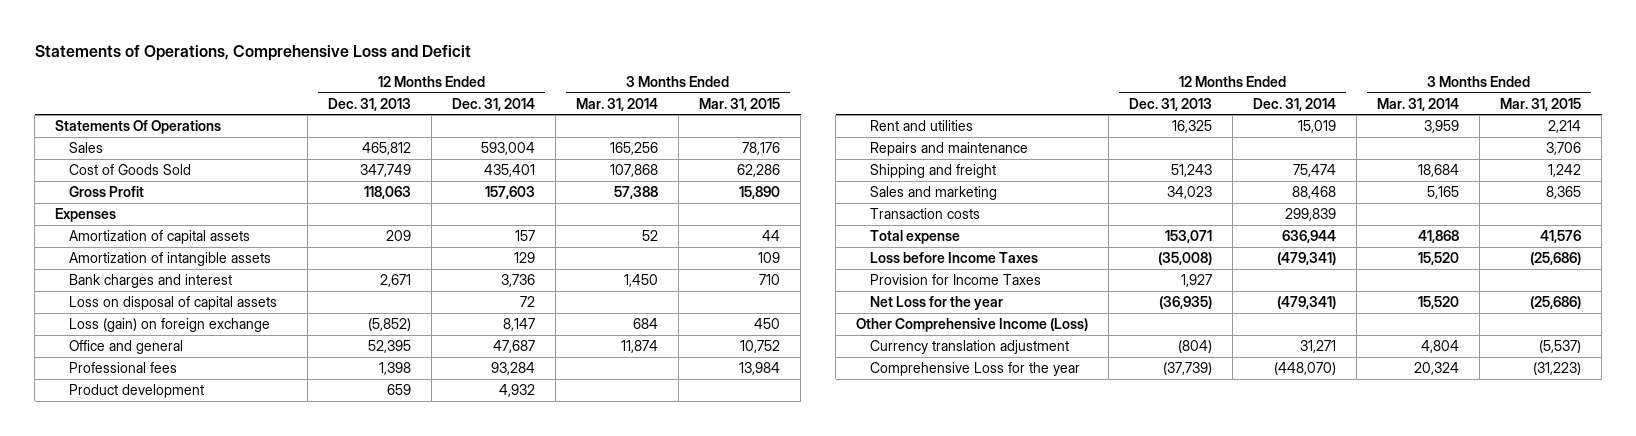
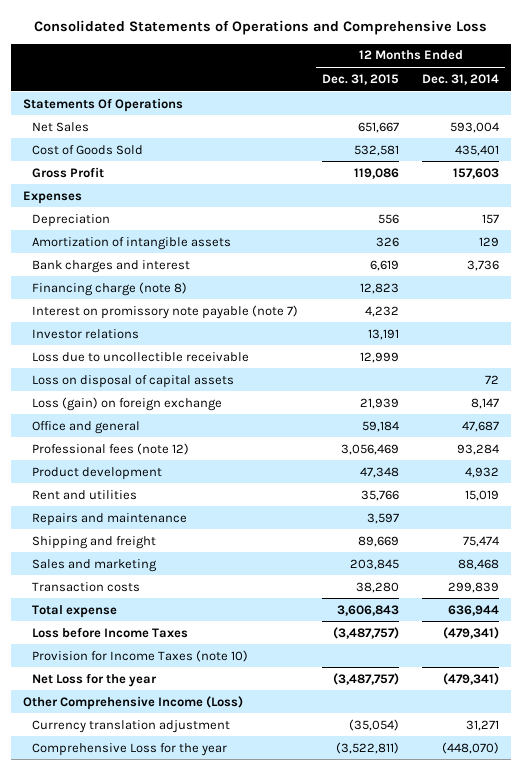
- Statements of Operations, Comprehensive Loss and Deficit
+ Consolidated Statements of Operations and Comprehensive Loss
- | 12 Months Ended Dec. 31, 2013 | 12 Months Ended Dec. 31, 2014 | 3 Months Ended Mar. 31, 2014 | 3 Months Ended Mar. 31, 2015
+ | 12 Months Ended Dec. 31, 2015 | 12 Months Ended Dec. 31, 2014
- Sales | 465,812 | 593,004 | 165,256 | 78,176
+ Net Sales | 651,667 | 593,004
- Amortization of capital assets | 209 | 157 | 52 | 44
+ Depreciation | 556 | 157
+ Financing charge (note 8) | 12,823 |
+ Interest on promissory note payable (note 7) | 4,232 |
+ Investor relations | 13,191 |
+ Loss due to uncollectible receivable | 12,999 |
- Professional fees | 1,398 | 93,284 | | 13,984
+ Professional fees (note 12) | 3,056,469 | 93,284
- Provision for Income Taxes | 1,927 | | |
+ Provision for Income Taxes (note 10)

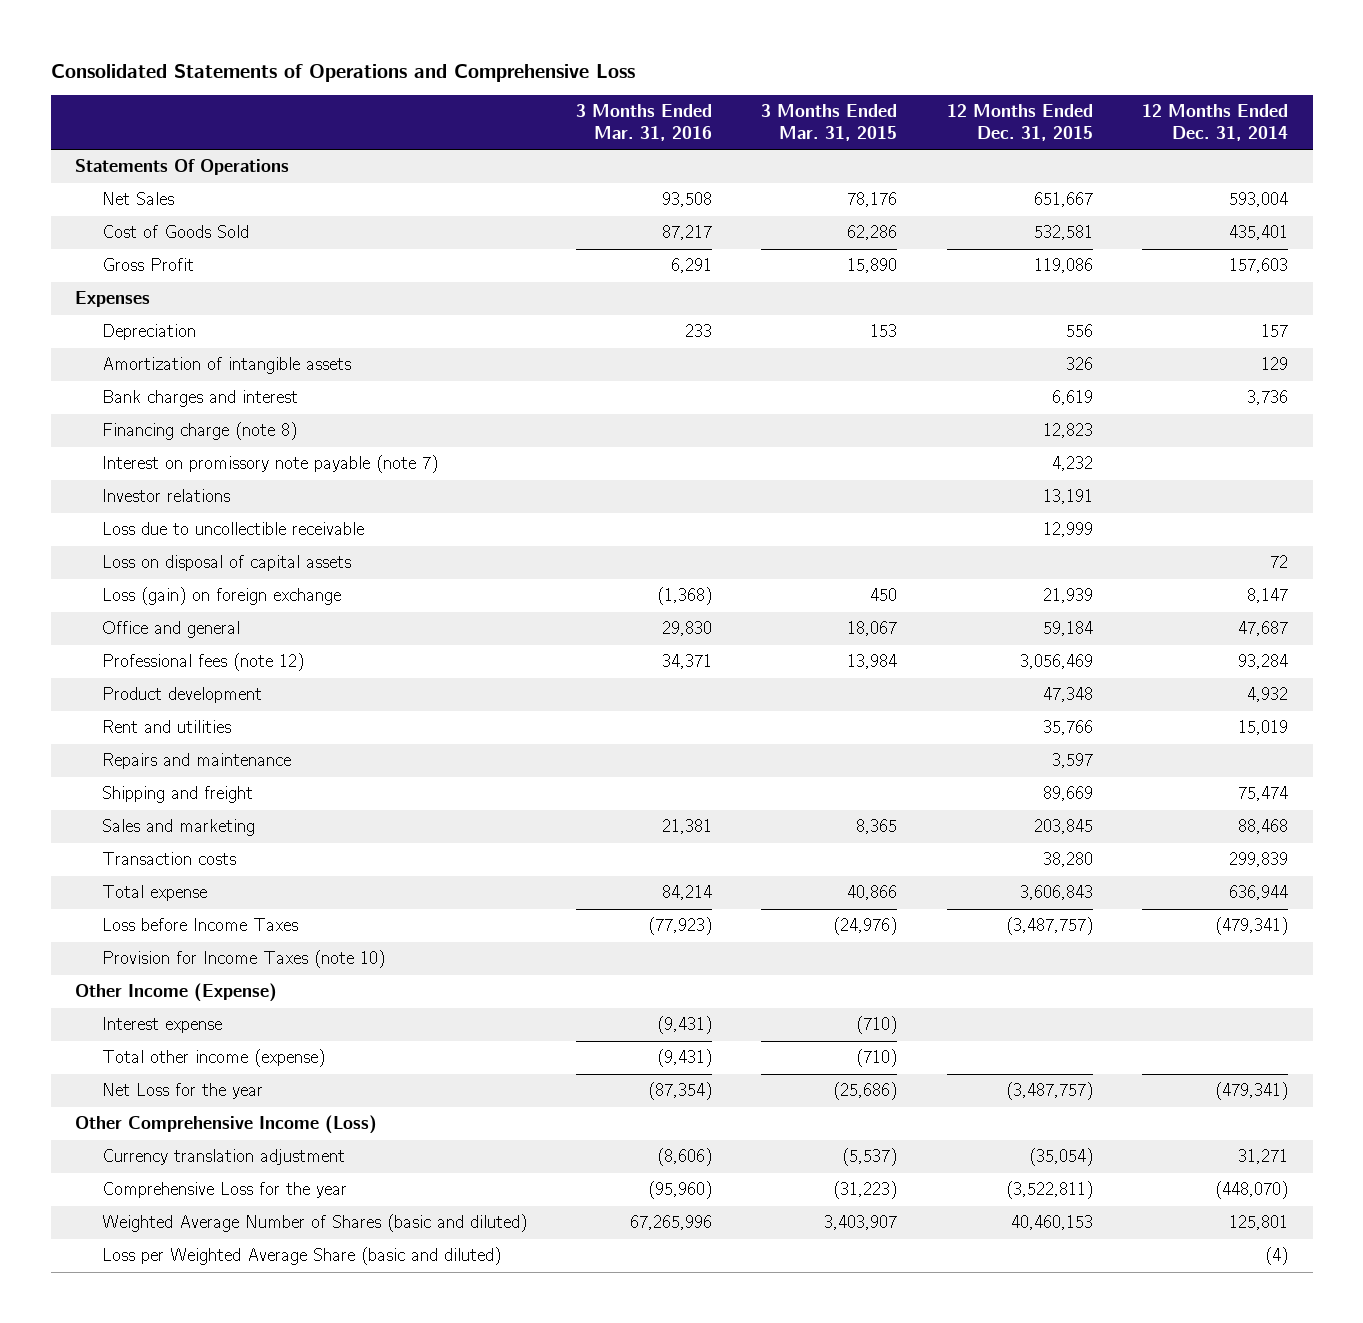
- | 12 Months Ended Dec. 31, 2015 | 12 Months Ended Dec. 31, 2014
+ | 3 Months Ended Mar. 31, 2016 | 3 Months Ended Mar. 31, 2015 | 12 Months Ended Dec. 31, 2015 | 12 Months Ended Dec. 31, 2014
+ Other Income (Expense)
+ Interest expense | (9,431) | (710) | |
+ Total other income (expense) | (9,431) | (710) | |
+ Weighted Average Number of Shares (basic and diluted) | 67,265,996 | 3,403,907 | 40,460,153 | 125,801
+ Loss per Weighted Average Share (basic and diluted) | | | | (4)

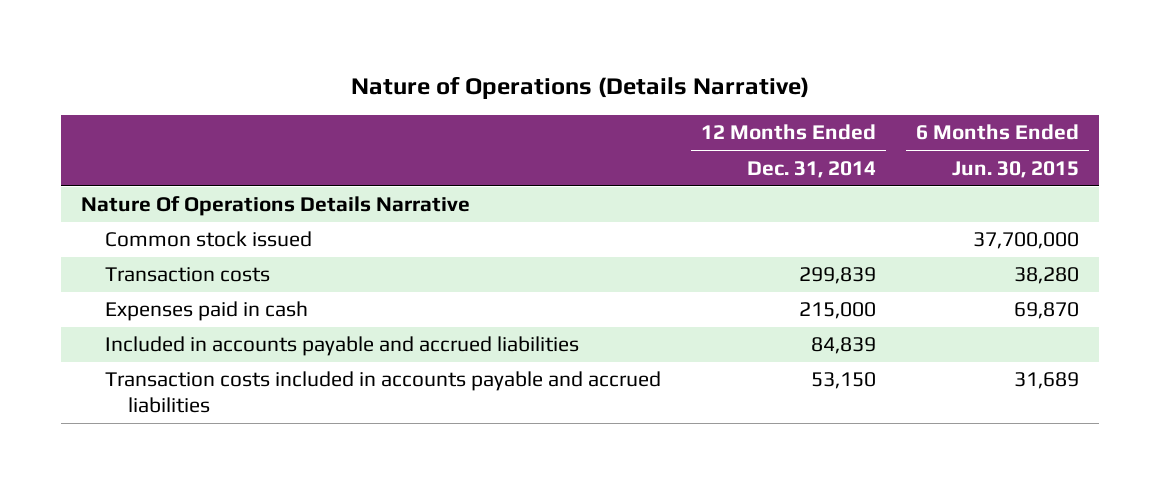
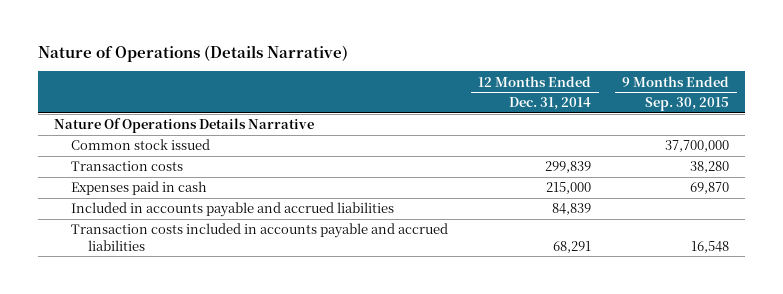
- | 12 Months Ended Dec. 31, 2014 | 6 Months Ended Jun. 30, 2015
+ | 12 Months Ended Dec. 31, 2014 | 9 Months Ended Sep. 30, 2015
- Transaction costs included in accounts payable and accrued liabilities | 53,150 | 31,689
+ Transaction costs included in accounts payable and accrued liabilities | 68,291 | 16,548

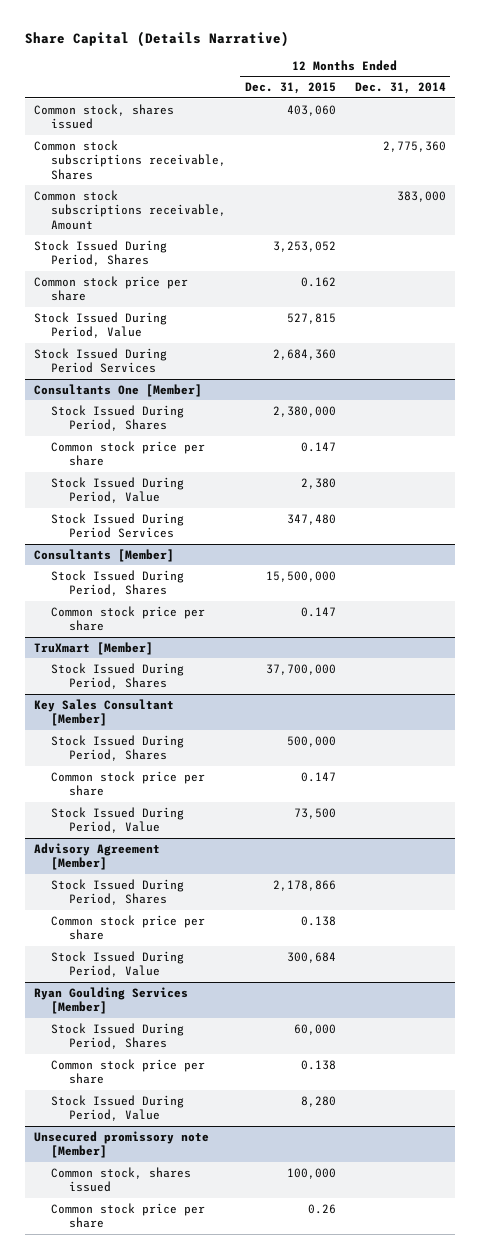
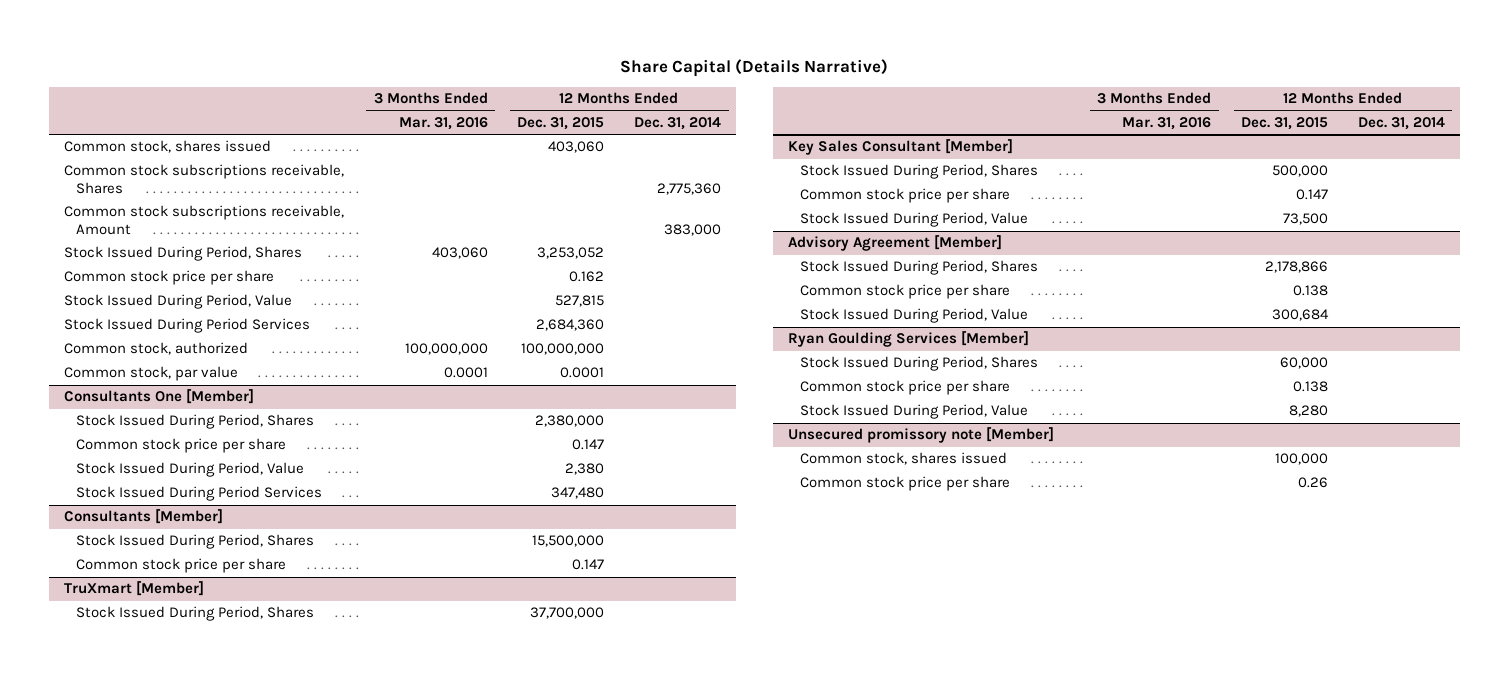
- | 12 Months Ended Dec. 31, 2015 | 12 Months Ended Dec. 31, 2014
+ | 3 Months Ended Mar. 31, 2016 | 12 Months Ended Dec. 31, 2015 | 12 Months Ended Dec. 31, 2014
+ Common stock, authorized | 100,000,000 | 100,000,000 |
+ Common stock, par value | 0.0001 | 0.0001 |

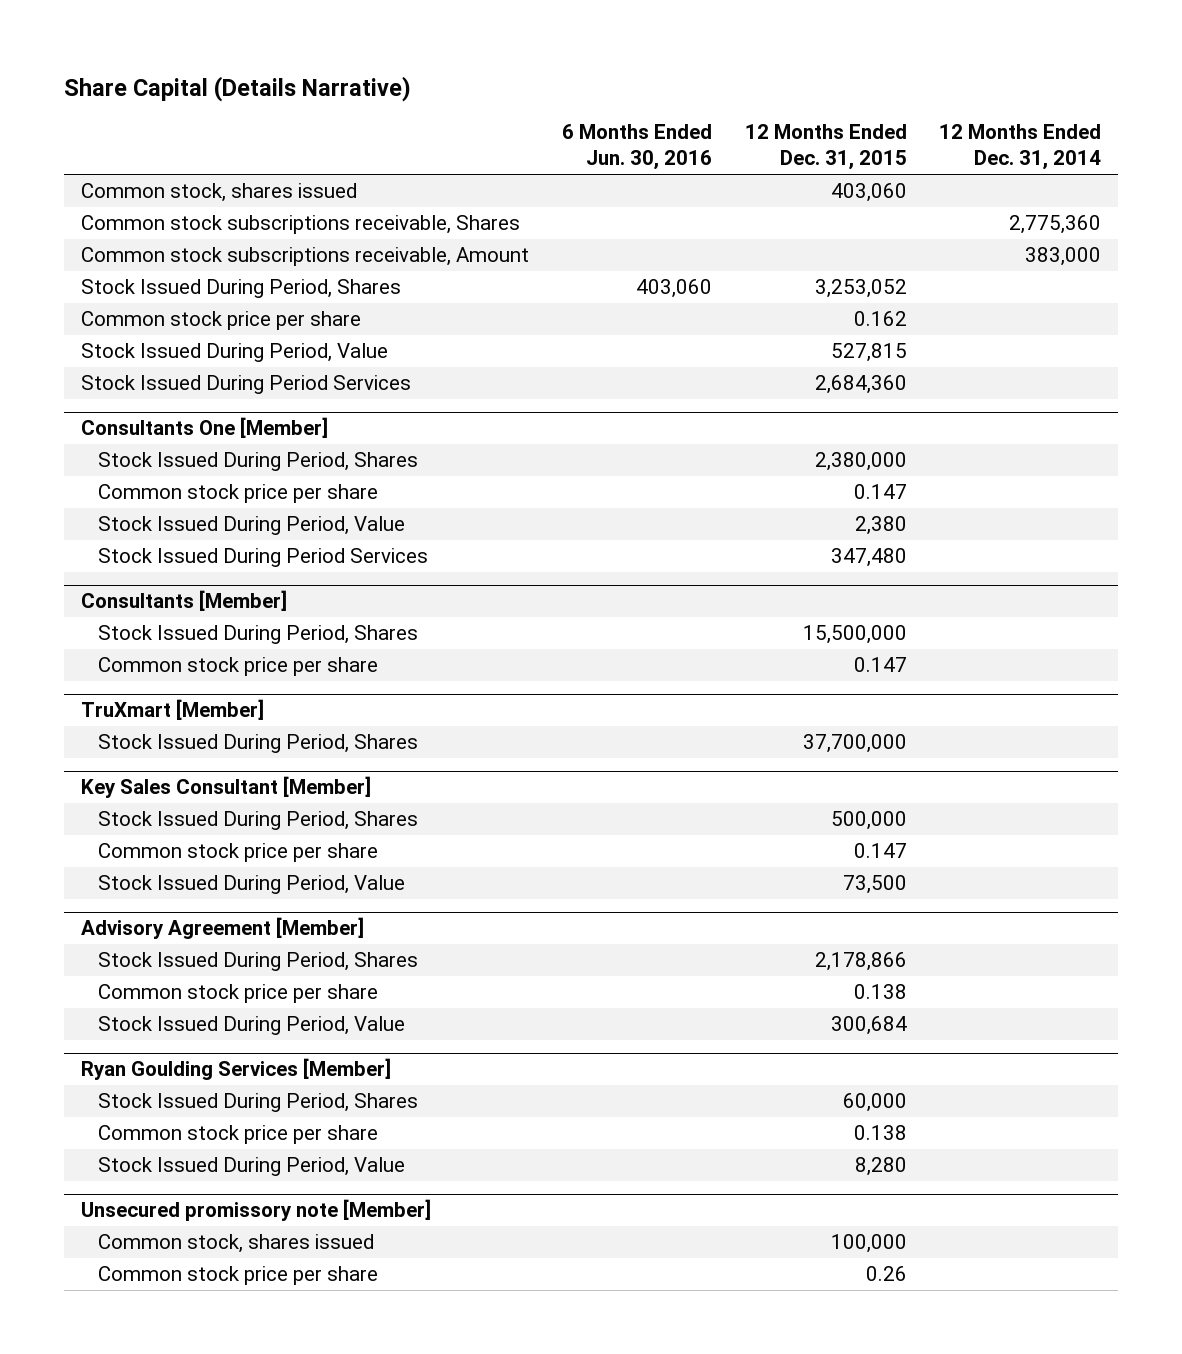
- | 3 Months Ended Mar. 31, 2016 | 12 Months Ended Dec. 31, 2015 | 12 Months Ended Dec. 31, 2014
+ | 6 Months Ended Jun. 30, 2016 | 12 Months Ended Dec. 31, 2015 | 12 Months Ended Dec. 31, 2014
- Common stock, authorized | 100,000,000 | 100,000,000 |
- Common stock, par value | 0.0001 | 0.0001 |

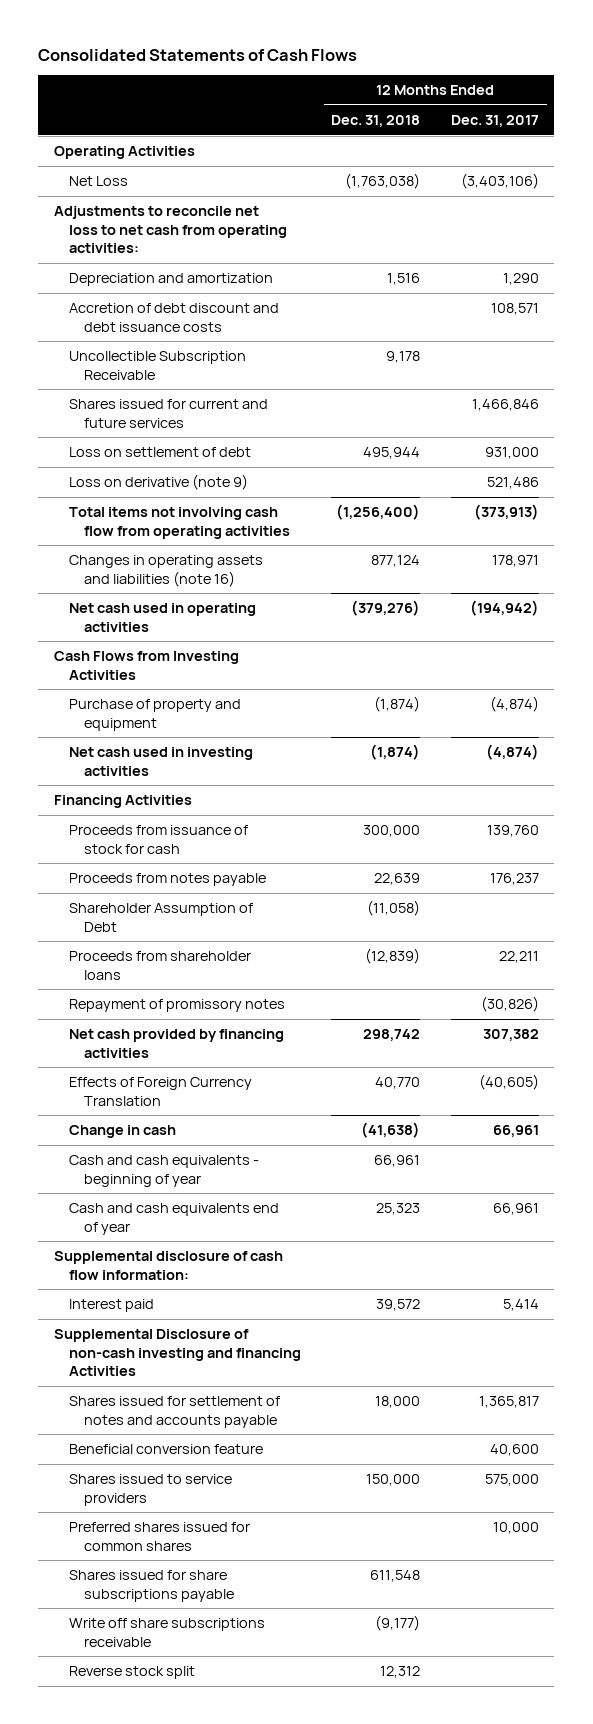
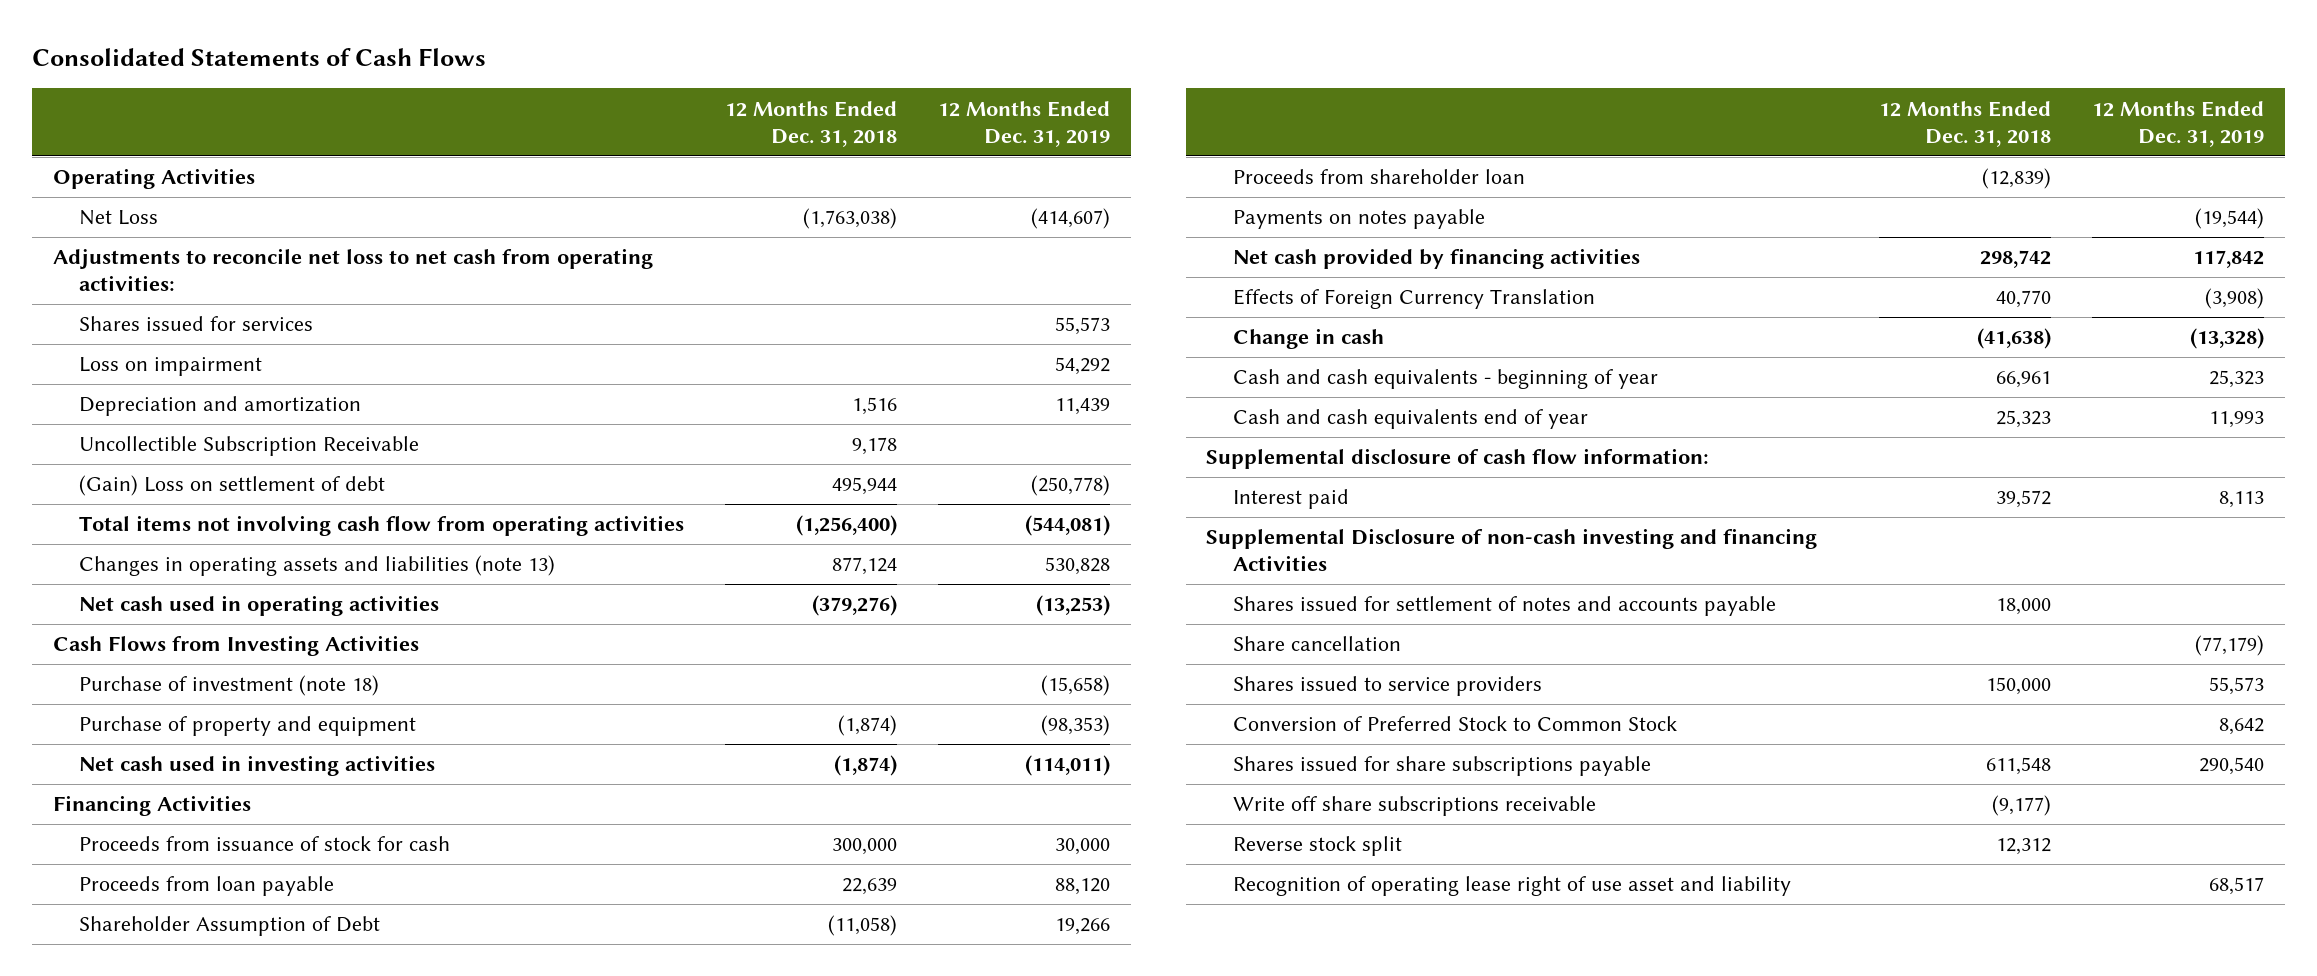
- | 12 Months Ended Dec. 31, 2018 | 12 Months Ended Dec. 31, 2017
+ | 12 Months Ended Dec. 31, 2018 | 12 Months Ended Dec. 31, 2019
+ Shares issued for services | | 55,573
+ Loss on impairment | | 54,292
- Accretion of debt discount and debt issuance costs | | 108,571
- Shares issued for current and future services | | 1,466,846
- Loss on settlement of debt | 495,944 | 931,000
- Loss on derivative (note 9) | | 521,486
+ (Gain) Loss on settlement of debt | 495,944 | (250,778)
- Changes in operating assets and liabilities (note 16) | 877,124 | 178,971
+ Changes in operating assets and liabilities (note 13) | 877,124 | 530,828
+ Purchase of investment (note 18) | | (15,658)
- Proceeds from notes payable | 22,639 | 176,237
+ Proceeds from loan payable | 22,639 | 88,120
- Proceeds from shareholder loans | (12,839) | 22,211
- Repayment of promissory notes | | (30,826)
+ Proceeds from shareholder loan | (12,839) |
+ Payments on notes payable | | (19,544)
- Beneficial conversion feature | | 40,600
+ Share cancellation | | (77,179)
- Preferred shares issued for common shares | | 10,000
+ Conversion of Preferred Stock to Common Stock | | 8,642
+ Recognition of operating lease right of use asset and liability | | 68,517

